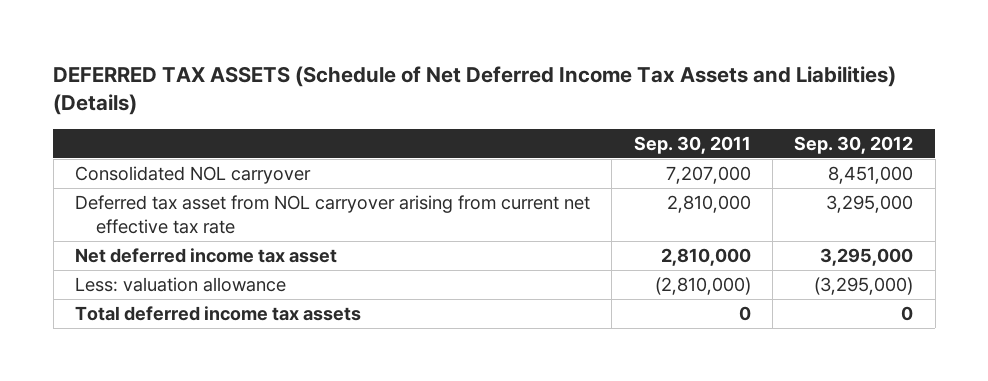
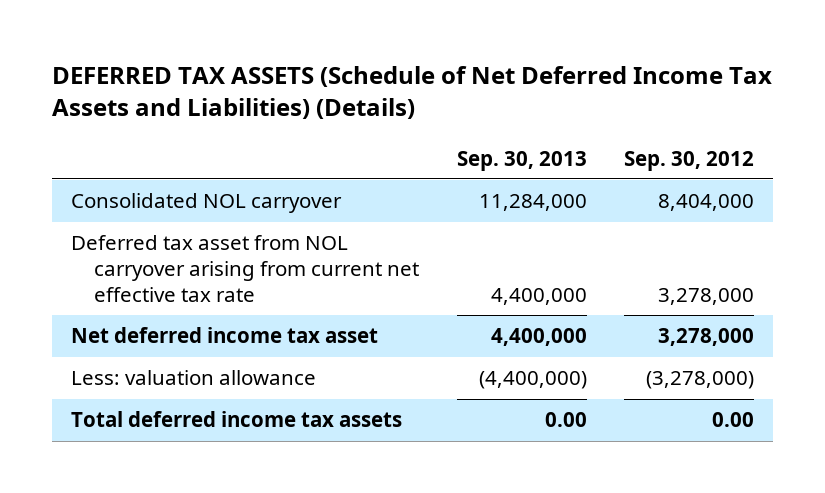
- | Sep. 30, 2011 | Sep. 30, 2012
+ | Sep. 30, 2013 | Sep. 30, 2012
- Consolidated NOL carryover | 7,207,000 | 8,451,000
- Deferred tax asset from NOL carryover arising from current net effective tax rate | 2,810,000 | 3,295,000
- Net deferred income tax asset | 2,810,000 | 3,295,000
- Less: valuation allowance | (2,810,000) | (3,295,000)
- Total deferred income tax assets | 0 | 0
+ Consolidated NOL carryover | 11,284,000 | 8,404,000
+ Deferred tax asset from NOL carryover arising from current net effective tax rate | 4,400,000 | 3,278,000
+ Net deferred income tax asset | 4,400,000 | 3,278,000
+ Less: valuation allowance | (4,400,000) | (3,278,000)
+ Total deferred income tax assets | 0.00 | 0.00

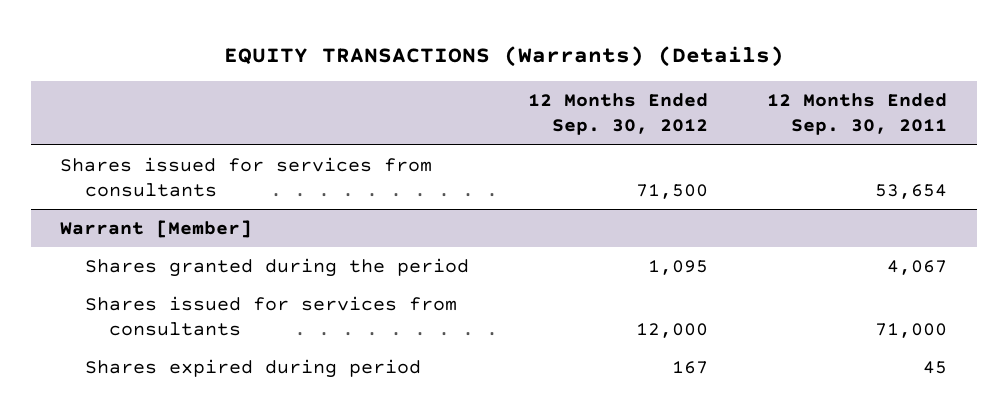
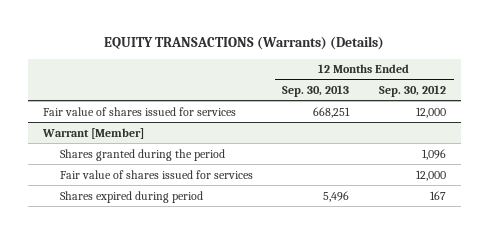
- | 12 Months Ended Sep. 30, 2012 | 12 Months Ended Sep. 30, 2011
+ | 12 Months Ended Sep. 30, 2013 | 12 Months Ended Sep. 30, 2012
- Shares issued for services from consultants | 71,500 | 53,654
+ Fair value of shares issued for services | 668,251 | 12,000
@ Warrant [Member]
- Shares granted during the period | 1,095 | 4,067
- Shares issued for services from consultants | 12,000 | 71,000
+ Shares granted during the period | | 1,096
+ Fair value of shares issued for services | | 12,000

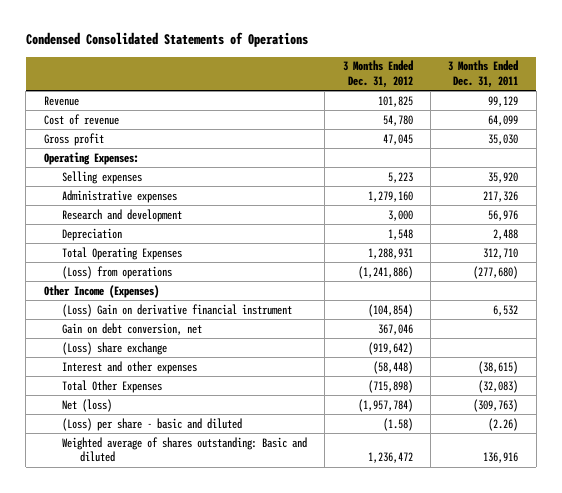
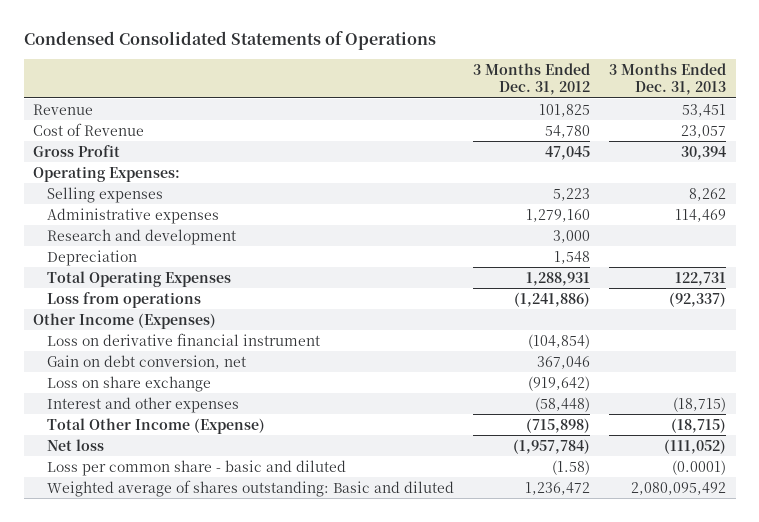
- | 3 Months Ended Dec. 31, 2012 | 3 Months Ended Dec. 31, 2011
+ | 3 Months Ended Dec. 31, 2012 | 3 Months Ended Dec. 31, 2013
- Cost of revenue | 54,780 | 64,099
- Gross profit | 47,045 | 35,030
+ Cost of Revenue | 54,780 | 23,057
+ Gross Profit | 47,045 | 30,394
- (Loss) from operations | (1,241,886) | (277,680)
+ Loss from operations | (1,241,886) | (92,337)
- (Loss) Gain on derivative financial instrument | (104,854) | 6,532
+ Loss on derivative financial instrument | (104,854) |
- (Loss) share exchange | (919,642) |
+ Loss on share exchange | (919,642) |
- Total Other Expenses | (715,898) | (32,083)
- Net (loss) | (1,957,784) | (309,763)
- (Loss) per share - basic and diluted | (1.58) | (2.26)
+ Total Other Income (Expense) | (715,898) | (18,715)
+ Net loss | (1,957,784) | (111,052)
+ Loss per common share - basic and diluted | (1.58) | (0.0001)

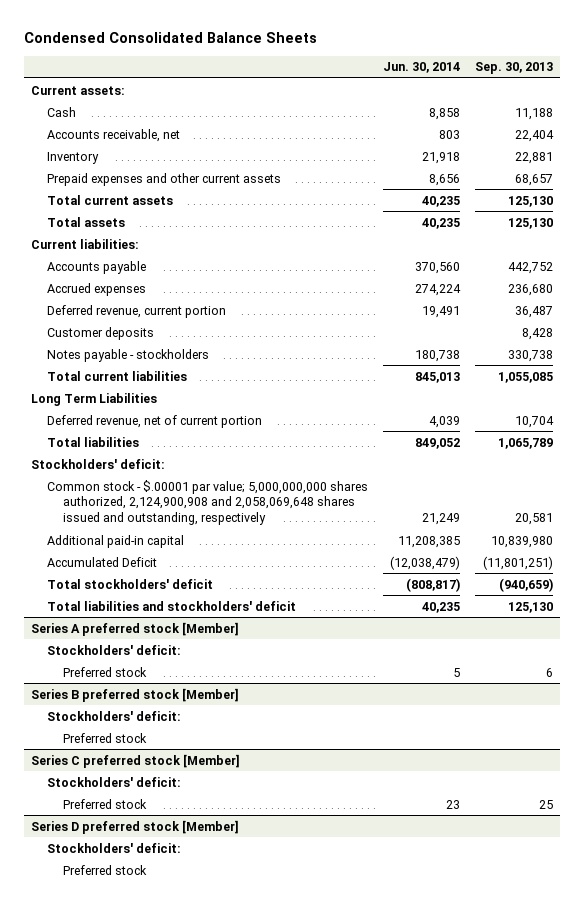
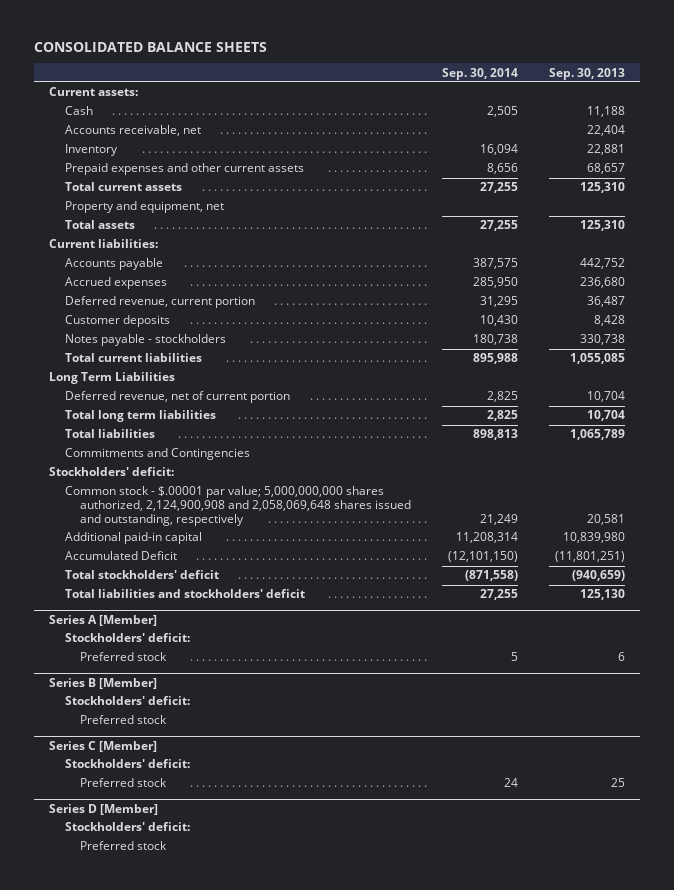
- Condensed Consolidated Balance Sheets
+ CONSOLIDATED BALANCE SHEETS
- | Jun. 30, 2014 | Sep. 30, 2013
+ | Sep. 30, 2014 | Sep. 30, 2013
- Total current assets | 40,235 | 125,130
- Total assets | 40,235 | 125,130
+ Total current assets | 27,255 | 125,310
+ Property and equipment, net
+ Total assets | 27,255 | 125,310
+ Total long term liabilities | 2,825 | 10,704
+ Commitments and Contingencies
- Series A preferred stock [Member]
+ Series A [Member]
- Series B preferred stock [Member]
+ Series B [Member]
- Series C preferred stock [Member]
+ Series C [Member]
- Series D preferred stock [Member]
+ Series D [Member]

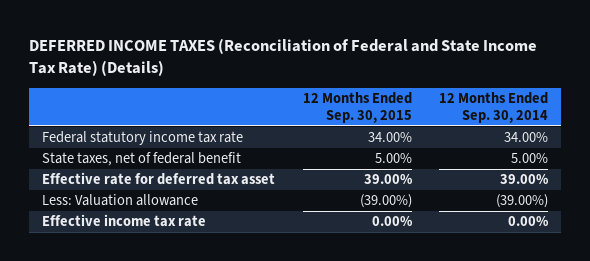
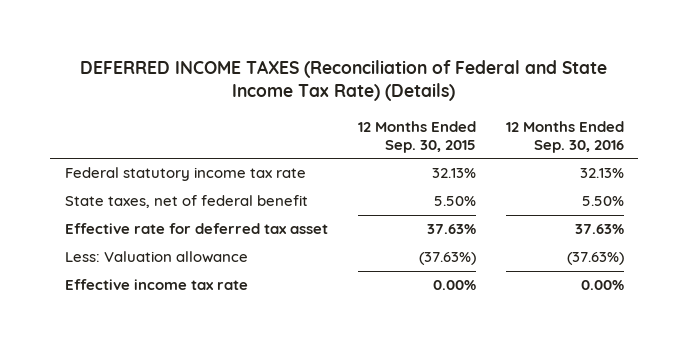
- | 12 Months Ended Sep. 30, 2015 | 12 Months Ended Sep. 30, 2014
+ | 12 Months Ended Sep. 30, 2015 | 12 Months Ended Sep. 30, 2016
- Federal statutory income tax rate | 34.00% | 34.00%
- State taxes, net of federal benefit | 5.00% | 5.00%
- Effective rate for deferred tax asset | 39.00% | 39.00%
- Less: Valuation allowance | (39.00%) | (39.00%)
+ Federal statutory income tax rate | 32.13% | 32.13%
+ State taxes, net of federal benefit | 5.50% | 5.50%
+ Effective rate for deferred tax asset | 37.63% | 37.63%
+ Less: Valuation allowance | (37.63%) | (37.63%)

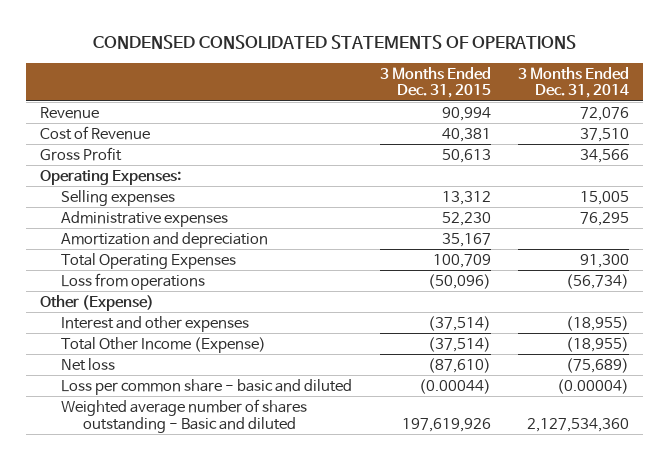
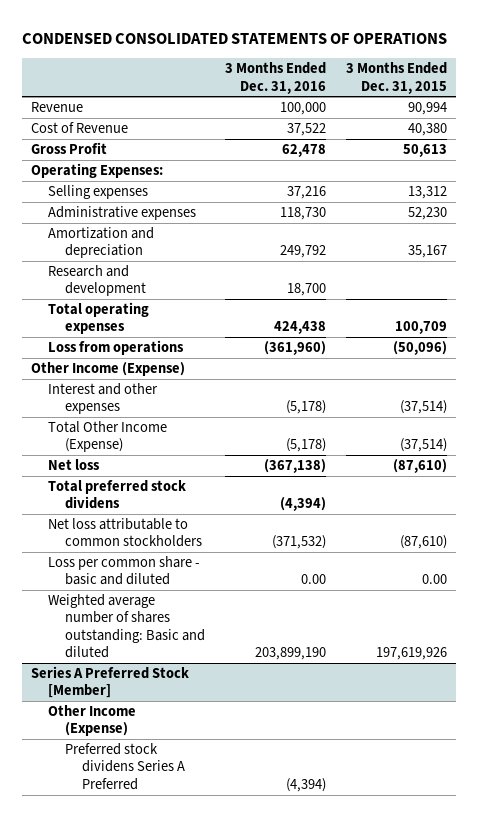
- | 3 Months Ended Dec. 31, 2015 | 3 Months Ended Dec. 31, 2014
+ | 3 Months Ended Dec. 31, 2016 | 3 Months Ended Dec. 31, 2015
- Cost of Revenue | 40,381 | 37,510
+ Cost of Revenue | 37,522 | 40,380
- Total Operating Expenses | 100,709 | 91,300
+ Research and development | 18,700 |
+ Total operating expenses | 424,438 | 100,709
- Other (Expense)
+ Other Income (Expense)
- Loss per common share - basic and diluted | (0.00044) | (0.00004)
- Weighted average number of shares outstanding - Basic and diluted | 197,619,926 | 2,127,534,360
+ Total preferred stock dividens | (4,394) |
+ Net loss attributable to common stockholders | (371,532) | (87,610)
+ Loss per common share - basic and diluted | 0.00 | 0.00
+ Weighted average number of shares outstanding: Basic and diluted | 203,899,190 | 197,619,926
+ Series A Preferred Stock [Member]
+ Other Income (Expense)
+ Preferred stock dividens Series A Preferred | (4,394) |

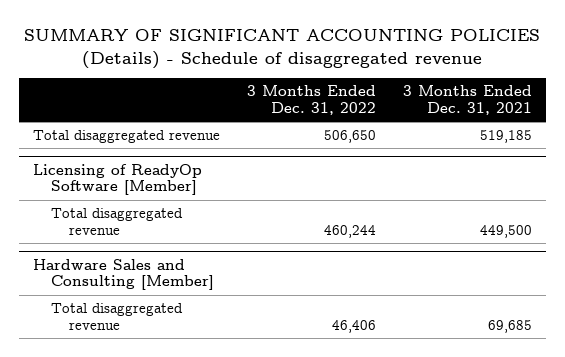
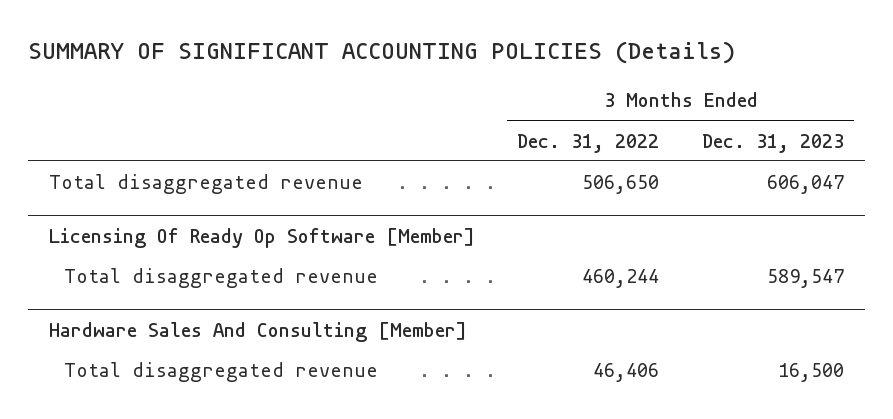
- SUMMARY OF SIGNIFICANT ACCOUNTING POLICIES (Details) - Schedule of disaggregated revenue
+ SUMMARY OF SIGNIFICANT ACCOUNTING POLICIES (Details)
- | 3 Months Ended Dec. 31, 2022 | 3 Months Ended Dec. 31, 2021
+ | 3 Months Ended Dec. 31, 2022 | 3 Months Ended Dec. 31, 2023
- Licensing of ReadyOp Software [Member]
+ Licensing Of Ready Op Software [Member]
- Hardware Sales and Consulting [Member]
+ Hardware Sales And Consulting [Member]

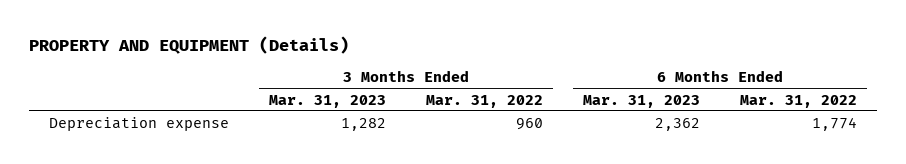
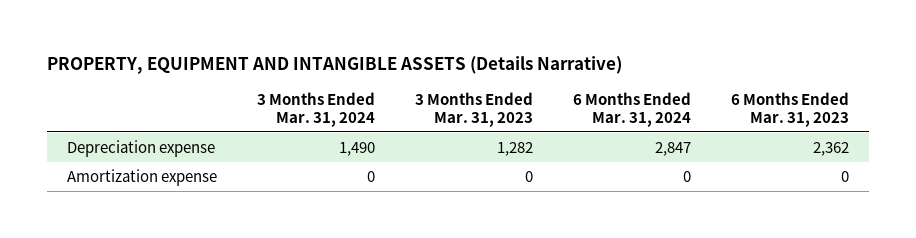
- PROPERTY AND EQUIPMENT (Details)
+ PROPERTY, EQUIPMENT AND INTANGIBLE ASSETS (Details Narrative)
- | 3 Months Ended Mar. 31, 2023 | 3 Months Ended Mar. 31, 2022 | 6 Months Ended Mar. 31, 2023 | 6 Months Ended Mar. 31, 2022
+ | 3 Months Ended Mar. 31, 2024 | 3 Months Ended Mar. 31, 2023 | 6 Months Ended Mar. 31, 2024 | 6 Months Ended Mar. 31, 2023
+ Amortization expense | 0 | 0 | 0 | 0

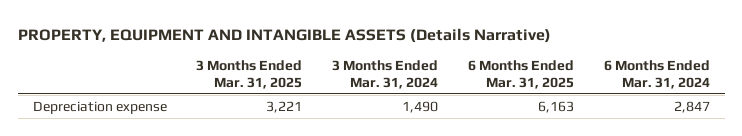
- | 3 Months Ended Mar. 31, 2024 | 3 Months Ended Mar. 31, 2023 | 6 Months Ended Mar. 31, 2024 | 6 Months Ended Mar. 31, 2023
+ | 3 Months Ended Mar. 31, 2025 | 3 Months Ended Mar. 31, 2024 | 6 Months Ended Mar. 31, 2025 | 6 Months Ended Mar. 31, 2024
- Amortization expense | 0 | 0 | 0 | 0

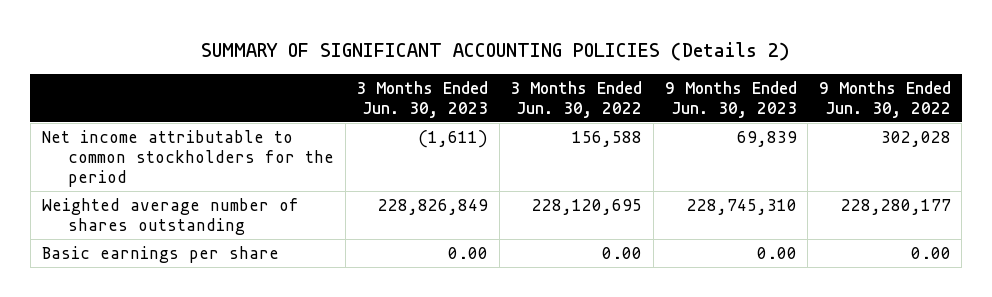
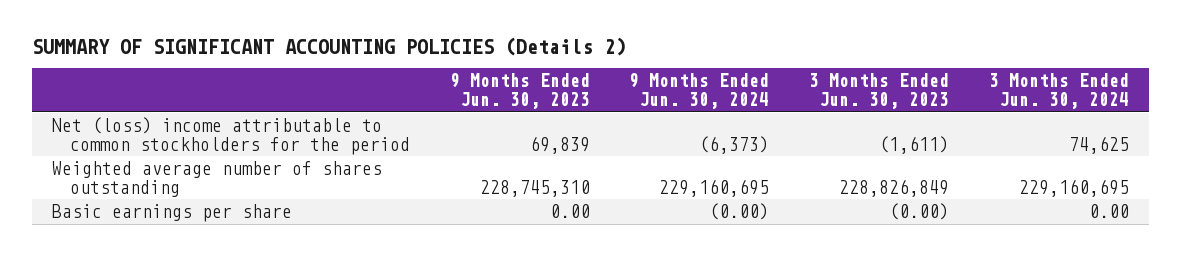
- | 3 Months Ended Jun. 30, 2023 | 3 Months Ended Jun. 30, 2022 | 9 Months Ended Jun. 30, 2023 | 9 Months Ended Jun. 30, 2022
+ | 9 Months Ended Jun. 30, 2023 | 9 Months Ended Jun. 30, 2024 | 3 Months Ended Jun. 30, 2023 | 3 Months Ended Jun. 30, 2024
- Net income attributable to common stockholders for the period | (1,611) | 156,588 | 69,839 | 302,028
+ Net (loss) income attributable to common stockholders for the period | 69,839 | (6,373) | (1,611) | 74,625
- Basic earnings per share | 0.00 | 0.00 | 0.00 | 0.00
+ Basic earnings per share | 0.00 | (0.00) | (0.00) | 0.00

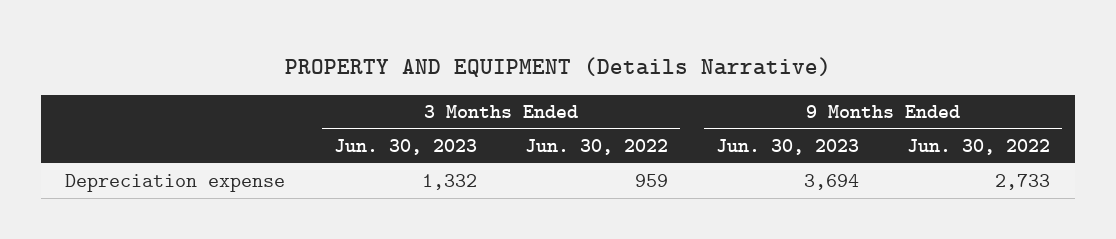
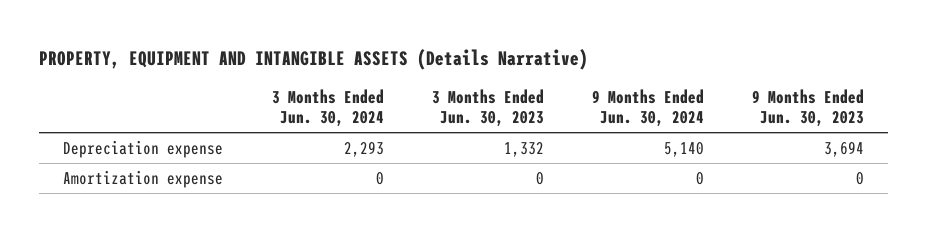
- PROPERTY AND EQUIPMENT (Details Narrative)
+ PROPERTY, EQUIPMENT AND INTANGIBLE ASSETS (Details Narrative)
- | 3 Months Ended Jun. 30, 2023 | 3 Months Ended Jun. 30, 2022 | 9 Months Ended Jun. 30, 2023 | 9 Months Ended Jun. 30, 2022
+ | 3 Months Ended Jun. 30, 2024 | 3 Months Ended Jun. 30, 2023 | 9 Months Ended Jun. 30, 2024 | 9 Months Ended Jun. 30, 2023
+ Amortization expense | 0 | 0 | 0 | 0

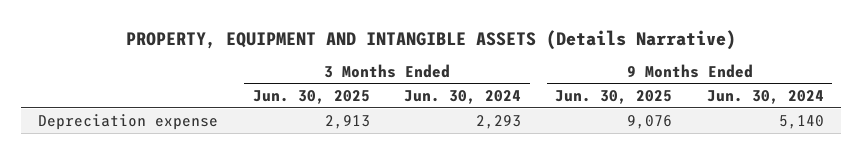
- | 3 Months Ended Jun. 30, 2024 | 3 Months Ended Jun. 30, 2023 | 9 Months Ended Jun. 30, 2024 | 9 Months Ended Jun. 30, 2023
+ | 3 Months Ended Jun. 30, 2025 | 3 Months Ended Jun. 30, 2024 | 9 Months Ended Jun. 30, 2025 | 9 Months Ended Jun. 30, 2024
- Amortization expense | 0 | 0 | 0 | 0

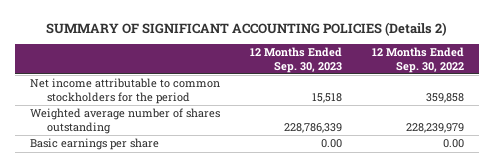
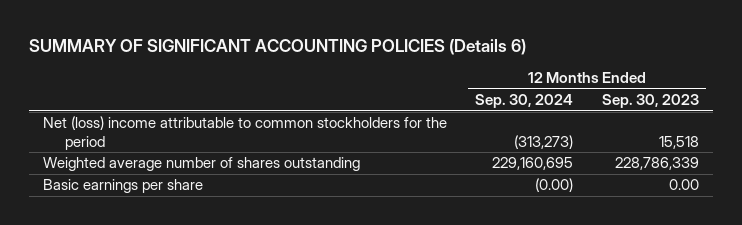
- SUMMARY OF SIGNIFICANT ACCOUNTING POLICIES (Details 2)
+ SUMMARY OF SIGNIFICANT ACCOUNTING POLICIES (Details 6)
- | 12 Months Ended Sep. 30, 2023 | 12 Months Ended Sep. 30, 2022
+ | 12 Months Ended Sep. 30, 2024 | 12 Months Ended Sep. 30, 2023
- Net income attributable to common stockholders for the period | 15,518 | 359,858
+ Net (loss) income attributable to common stockholders for the period | (313,273) | 15,518

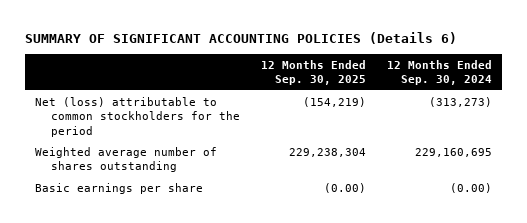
- | 12 Months Ended Sep. 30, 2024 | 12 Months Ended Sep. 30, 2023
+ | 12 Months Ended Sep. 30, 2025 | 12 Months Ended Sep. 30, 2024
- Net (loss) income attributable to common stockholders for the period | (313,273) | 15,518
+ Net (loss) attributable to common stockholders for the period | (154,219) | (313,273)

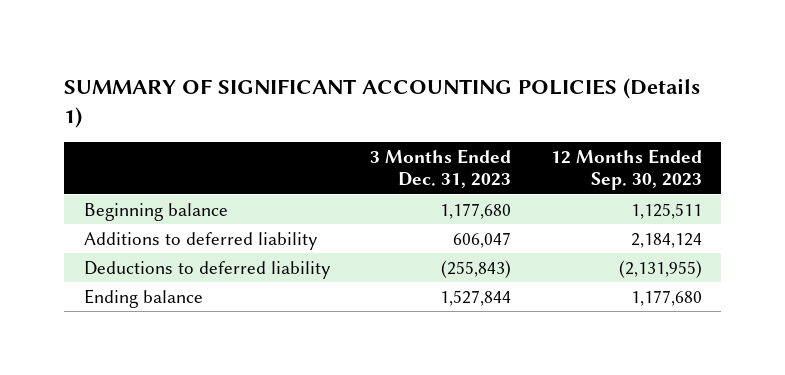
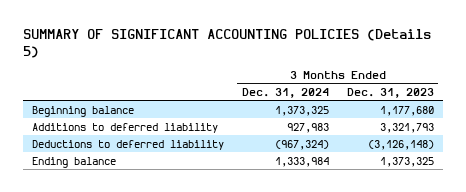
- SUMMARY OF SIGNIFICANT ACCOUNTING POLICIES (Details 1)
+ SUMMARY OF SIGNIFICANT ACCOUNTING POLICIES (Details 5)
- | 3 Months Ended Dec. 31, 2023 | 12 Months Ended Sep. 30, 2023
+ | 3 Months Ended Dec. 31, 2024 | 3 Months Ended Dec. 31, 2023
- Additions to deferred liability | 606,047 | 2,184,124
- Deductions to deferred liability | (255,843) | (2,131,955)
- Ending balance | 1,527,844 | 1,177,680
+ Additions to deferred liability | 927,983 | 3,321,793
+ Deductions to deferred liability | (967,324) | (3,126,148)
+ Ending balance | 1,333,984 | 1,373,325

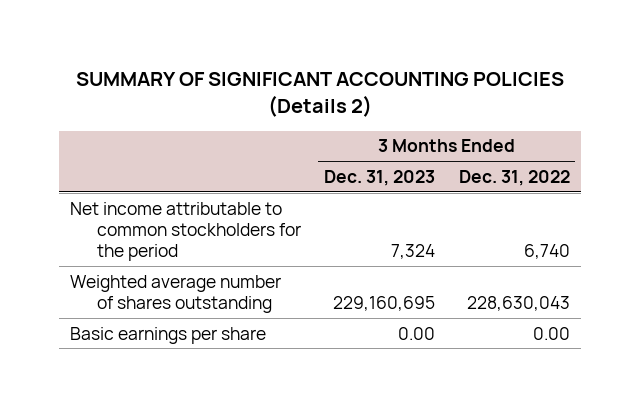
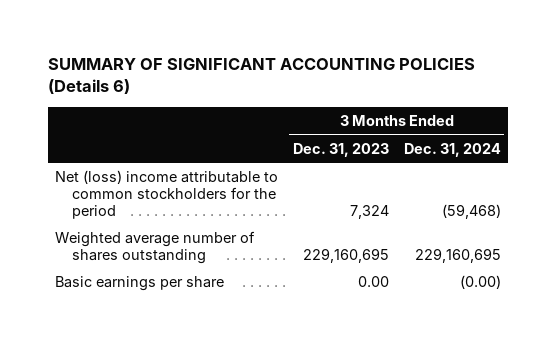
- SUMMARY OF SIGNIFICANT ACCOUNTING POLICIES (Details 2)
+ SUMMARY OF SIGNIFICANT ACCOUNTING POLICIES (Details 6)
- | 3 Months Ended Dec. 31, 2023 | 3 Months Ended Dec. 31, 2022
+ | 3 Months Ended Dec. 31, 2023 | 3 Months Ended Dec. 31, 2024
- Net income attributable to common stockholders for the period | 7,324 | 6,740
+ Net (loss) income attributable to common stockholders for the period | 7,324 | (59,468)

